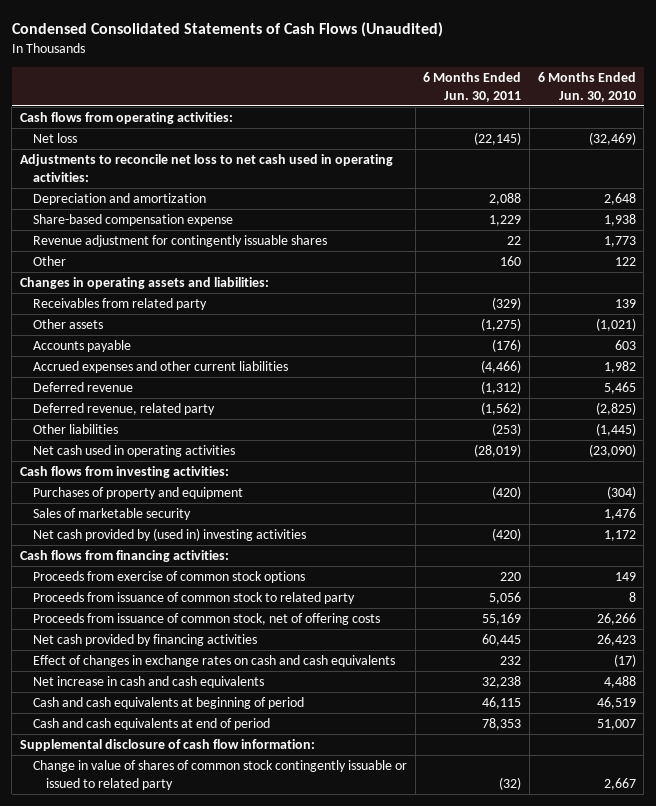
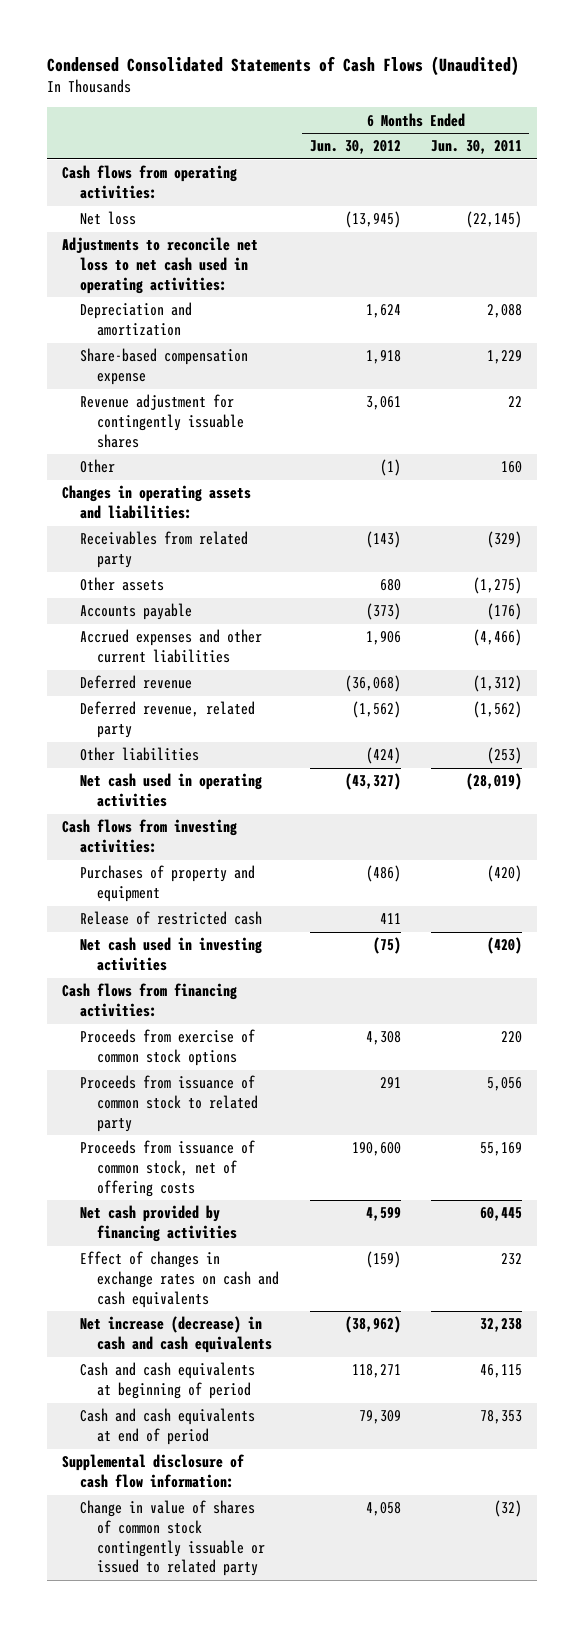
- | 6 Months Ended Jun. 30, 2011 | 6 Months Ended Jun. 30, 2010
+ | 6 Months Ended Jun. 30, 2012 | 6 Months Ended Jun. 30, 2011
- Sales of marketable security | | 1,476
- Net cash provided by (used in) investing activities | (420) | 1,172
+ Release of restricted cash | 411 |
+ Net cash used in investing activities | (75) | (420)
- Net increase in cash and cash equivalents | 32,238 | 4,488
+ Net increase (decrease) in cash and cash equivalents | (38,962) | 32,238

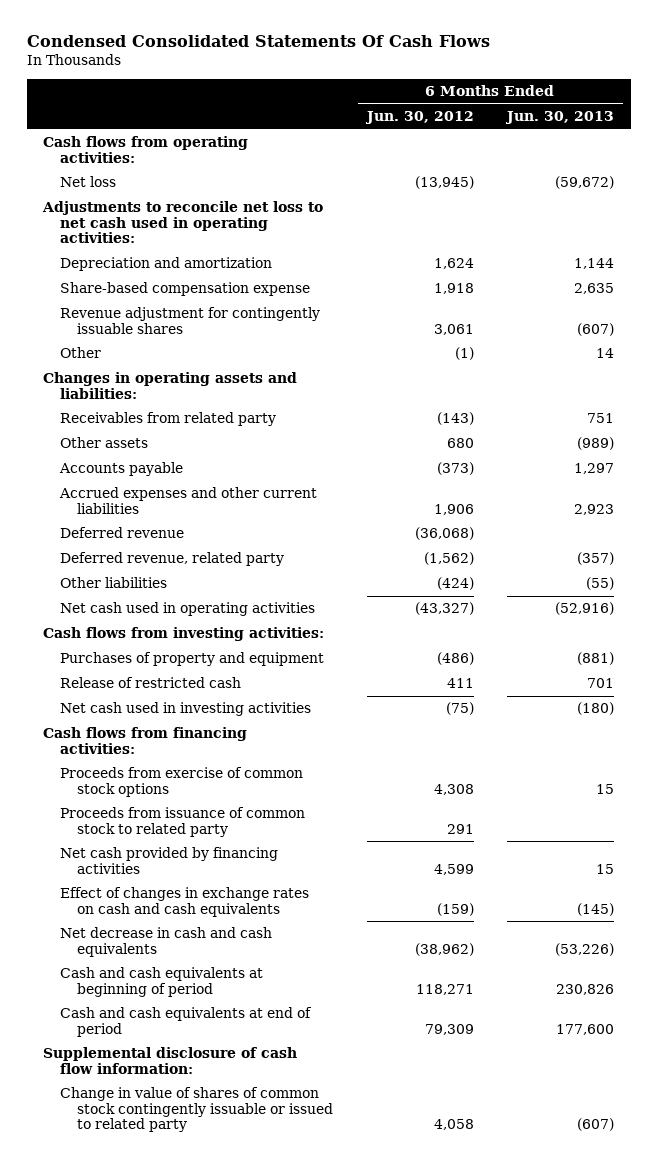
- Condensed Consolidated Statements of Cash Flows (Unaudited)
+ Condensed Consolidated Statements Of Cash Flows
- | 6 Months Ended Jun. 30, 2012 | 6 Months Ended Jun. 30, 2011
+ | 6 Months Ended Jun. 30, 2012 | 6 Months Ended Jun. 30, 2013
- Proceeds from issuance of common stock, net of offering costs | 190,600 | 55,169
- Net increase (decrease) in cash and cash equivalents | (38,962) | 32,238
+ Net decrease in cash and cash equivalents | (38,962) | (53,226)

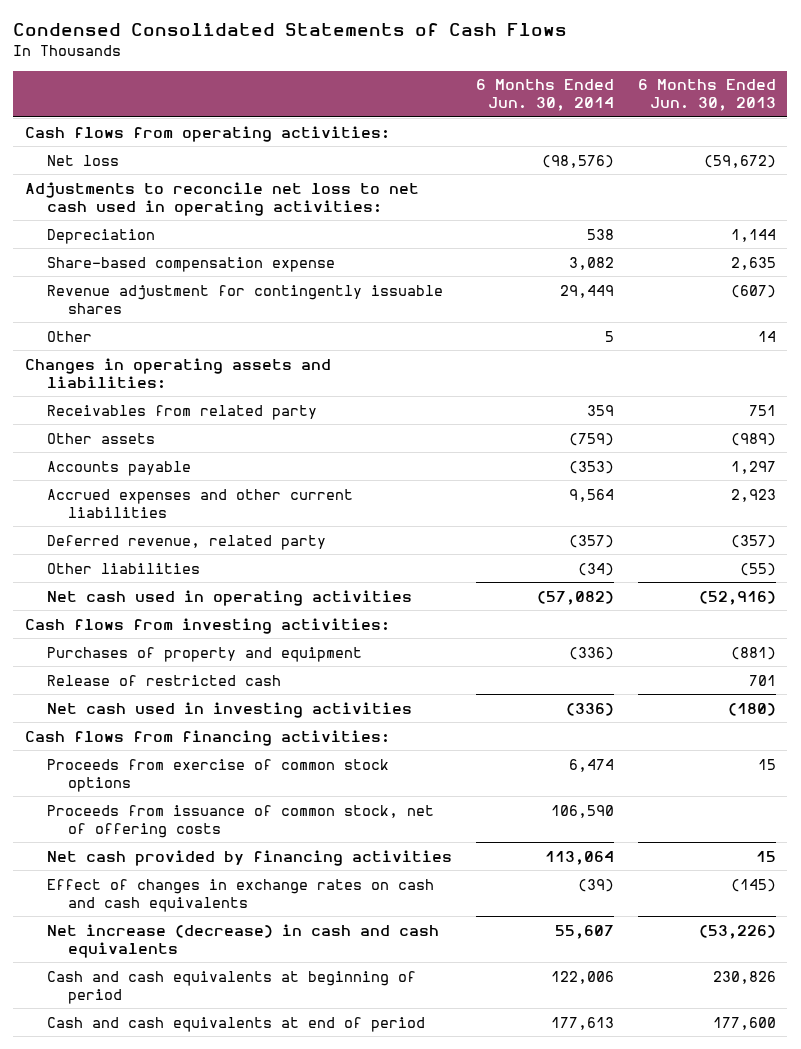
- Condensed Consolidated Statements Of Cash Flows
+ Condensed Consolidated Statements of Cash Flows
- | 6 Months Ended Jun. 30, 2012 | 6 Months Ended Jun. 30, 2013
+ | 6 Months Ended Jun. 30, 2014 | 6 Months Ended Jun. 30, 2013
- Depreciation and amortization | 1,624 | 1,144
+ Depreciation | 538 | 1,144
- Deferred revenue | (36,068) |
- Proceeds from issuance of common stock to related party | 291 |
+ Proceeds from issuance of common stock, net of offering costs | 106,590 |
- Net decrease in cash and cash equivalents | (38,962) | (53,226)
+ Net increase (decrease) in cash and cash equivalents | 55,607 | (53,226)
- Supplemental disclosure of cash flow information:
- Change in value of shares of common stock contingently issuable or issued to related party | 4,058 | (607)

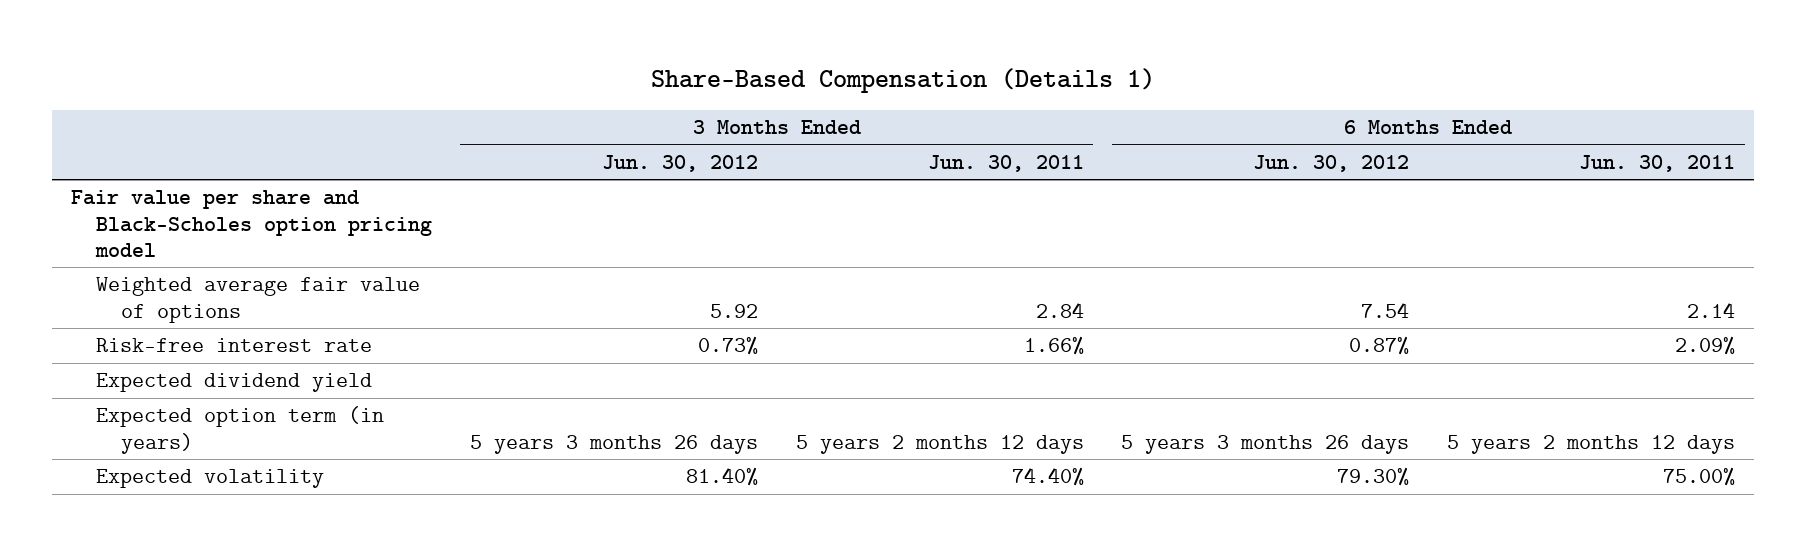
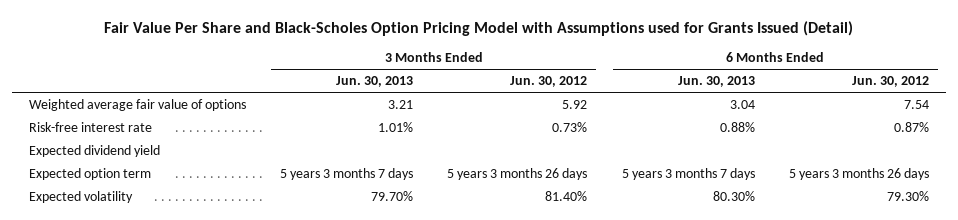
- Share-Based Compensation (Details 1)
+ Fair Value Per Share and Black-Scholes Option Pricing Model with Assumptions used for Grants Issued (Detail)
- | 3 Months Ended Jun. 30, 2012 | 3 Months Ended Jun. 30, 2011 | 6 Months Ended Jun. 30, 2012 | 6 Months Ended Jun. 30, 2011
+ | 3 Months Ended Jun. 30, 2013 | 3 Months Ended Jun. 30, 2012 | 6 Months Ended Jun. 30, 2013 | 6 Months Ended Jun. 30, 2012
- Fair value per share and Black-Scholes option pricing model
- Expected option term (in years) | 5 years 3 months 26 days | 5 years 2 months 12 days | 5 years 3 months 26 days | 5 years 2 months 12 days
+ Expected option term | 5 years 3 months 7 days | 5 years 3 months 26 days | 5 years 3 months 7 days | 5 years 3 months 26 days

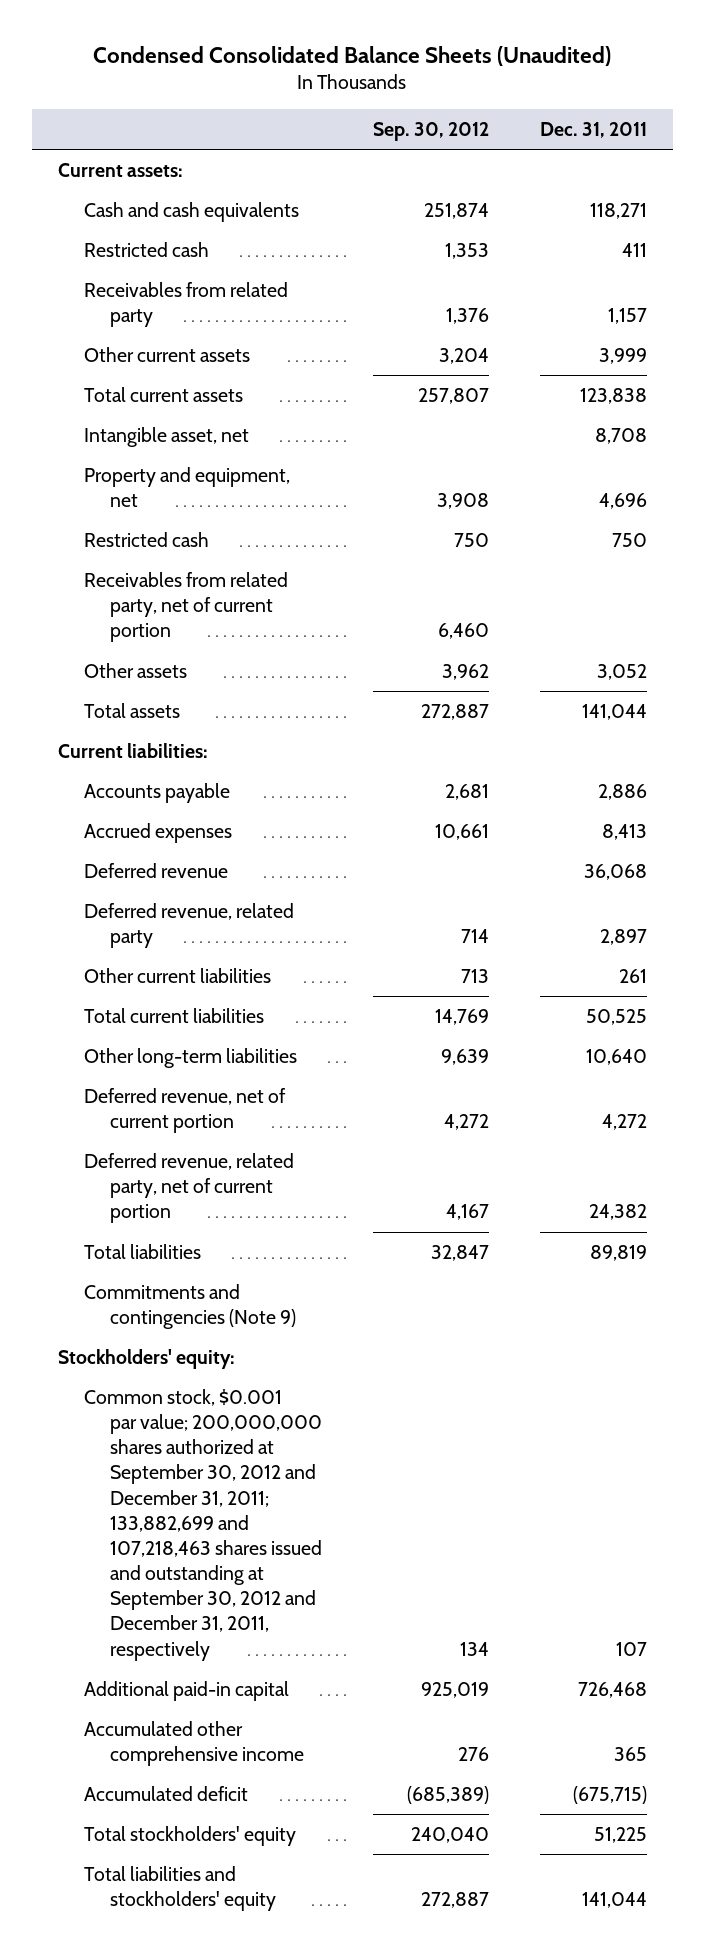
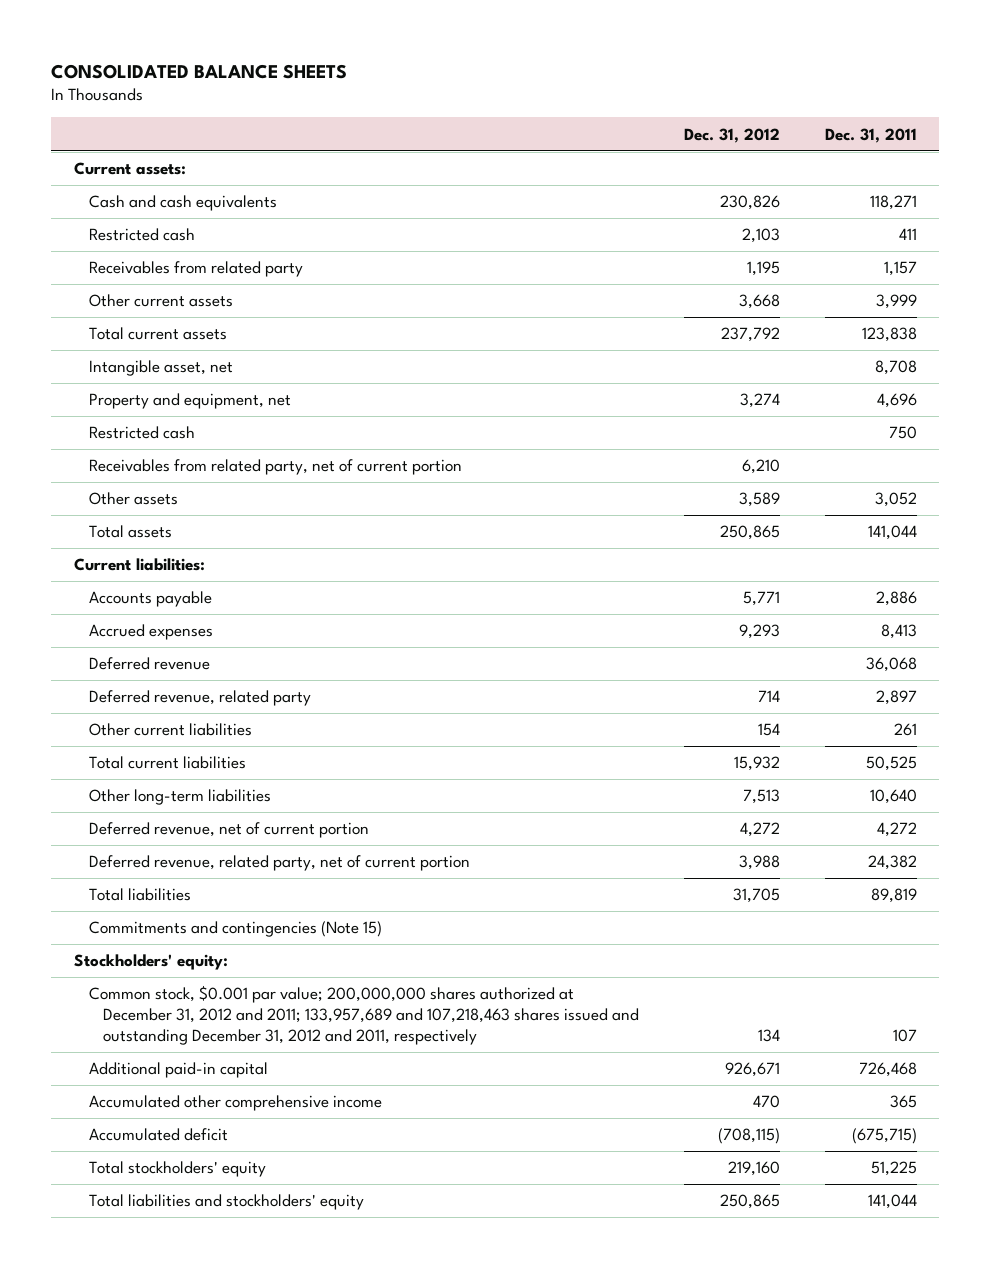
- Condensed Consolidated Balance Sheets (Unaudited)
+ CONSOLIDATED BALANCE SHEETS
- | Sep. 30, 2012 | Dec. 31, 2011
+ | Dec. 31, 2012 | Dec. 31, 2011
- Commitments and contingencies (Note 9)
+ Commitments and contingencies (Note 15)
- Common stock, $0.001 par value; 200,000,000 shares authorized at September 30, 2012 and December 31, 2011; 133,882,699 and 107,218,463 shares issued and outstanding at September 30, 2012 and December 31, 2011, respectively | 134 | 107
+ Common stock, $0.001 par value; 200,000,000 shares authorized at December 31, 2012 and 2011; 133,957,689 and 107,218,463 shares issued and outstanding December 31, 2012 and 2011, respectively | 134 | 107

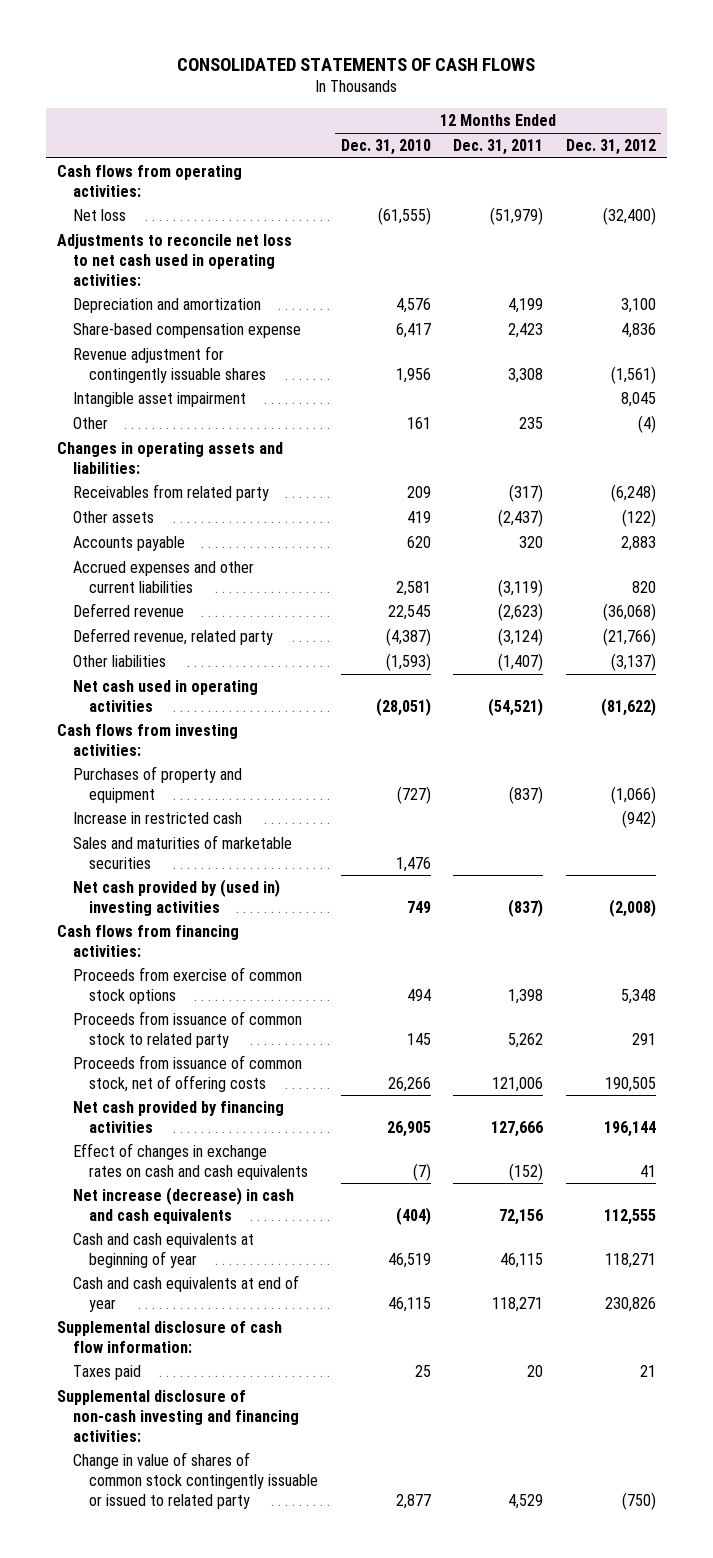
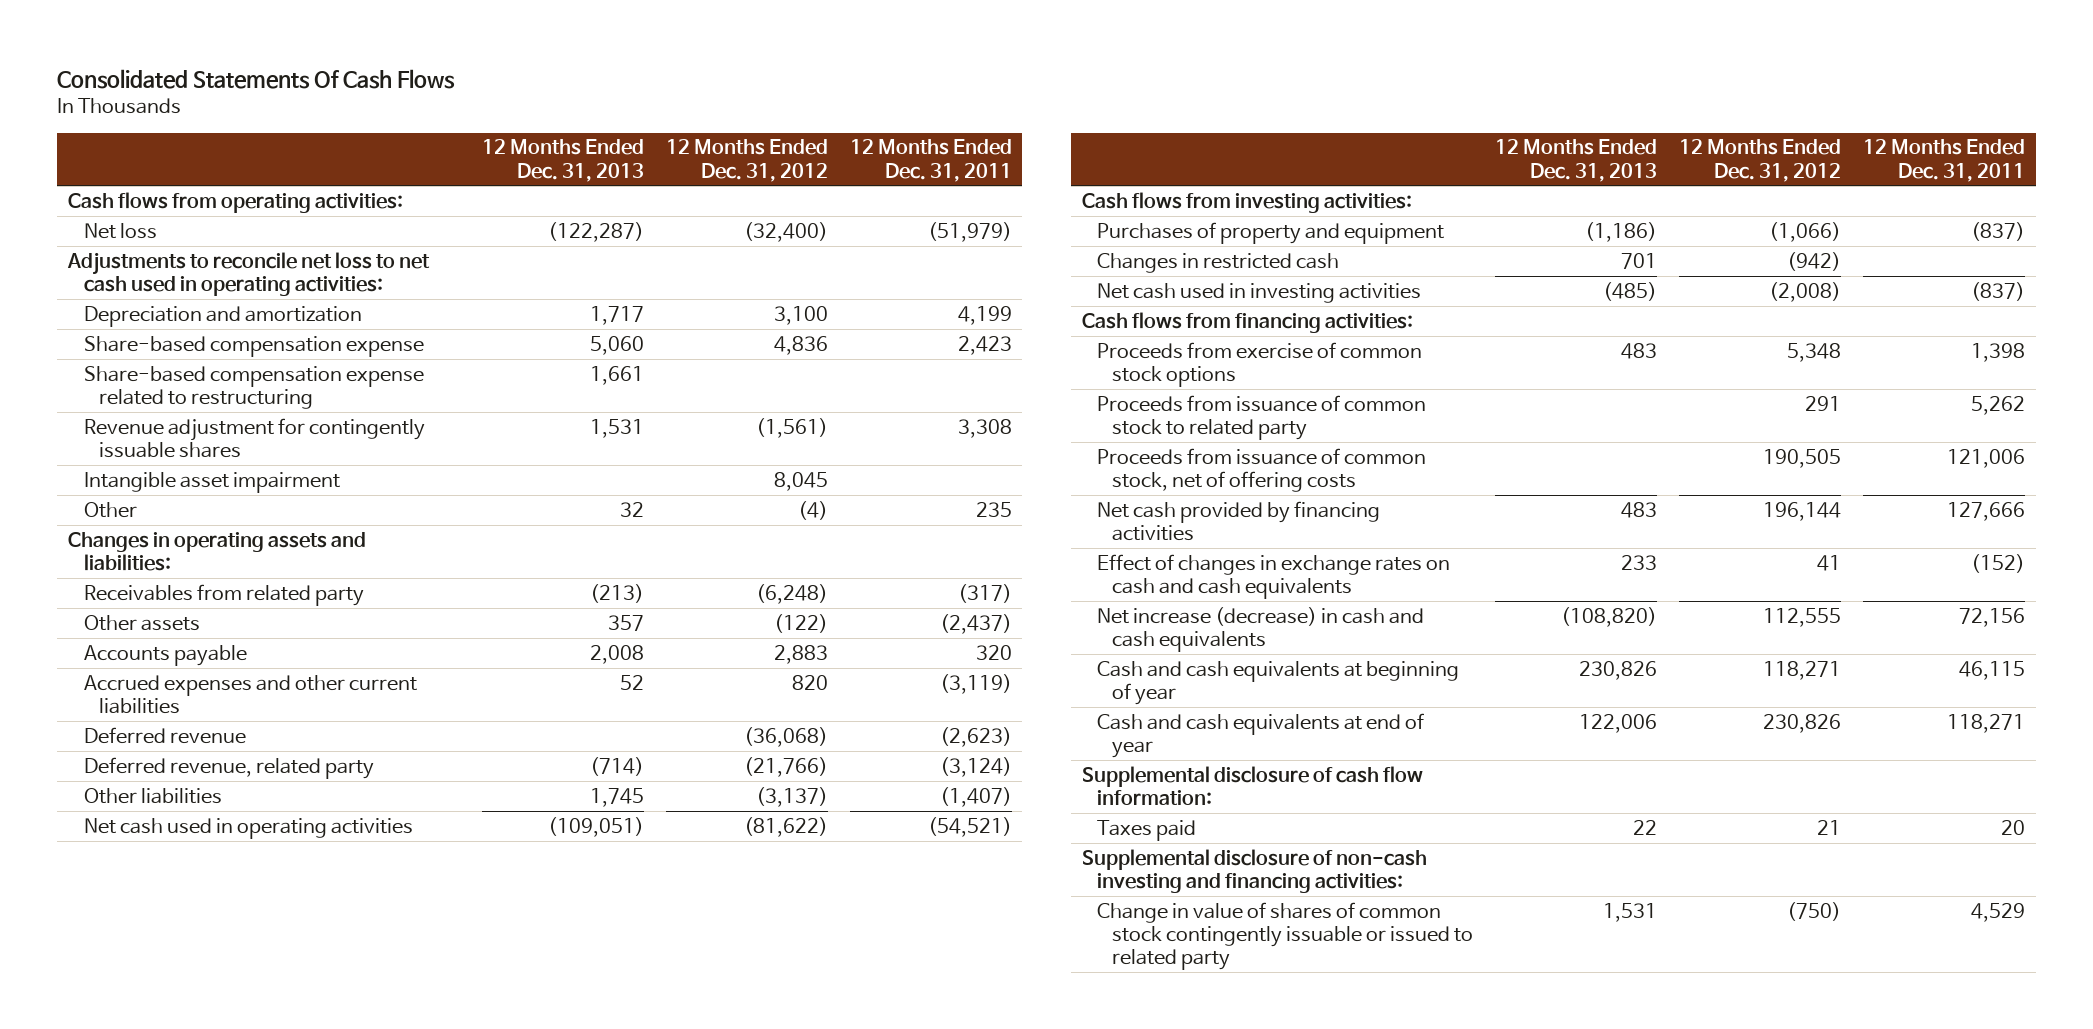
- CONSOLIDATED STATEMENTS OF CASH FLOWS
+ Consolidated Statements Of Cash Flows
- | 12 Months Ended Dec. 31, 2010 | 12 Months Ended Dec. 31, 2011 | 12 Months Ended Dec. 31, 2012
+ | 12 Months Ended Dec. 31, 2013 | 12 Months Ended Dec. 31, 2012 | 12 Months Ended Dec. 31, 2011
+ Share-based compensation expense related to restructuring | 1,661 | |
- Increase in restricted cash | | | (942)
- Sales and maturities of marketable securities | 1,476 | |
- Net cash provided by (used in) investing activities | 749 | (837) | (2,008)
+ Changes in restricted cash | 701 | (942) |
+ Net cash used in investing activities | (485) | (2,008) | (837)

